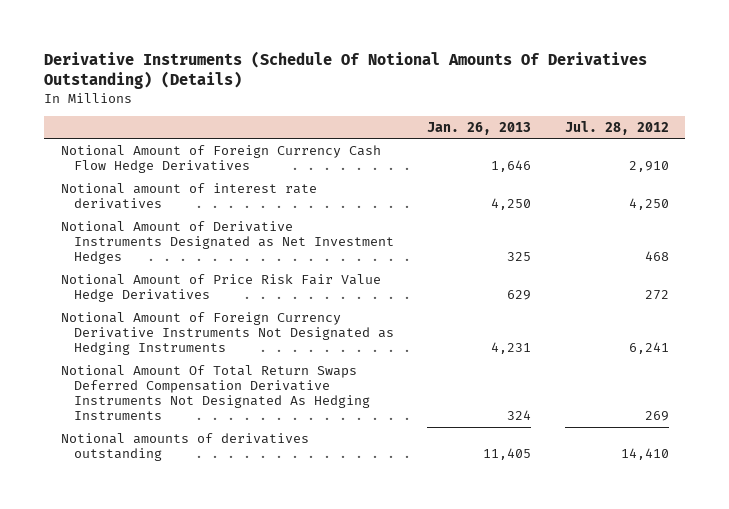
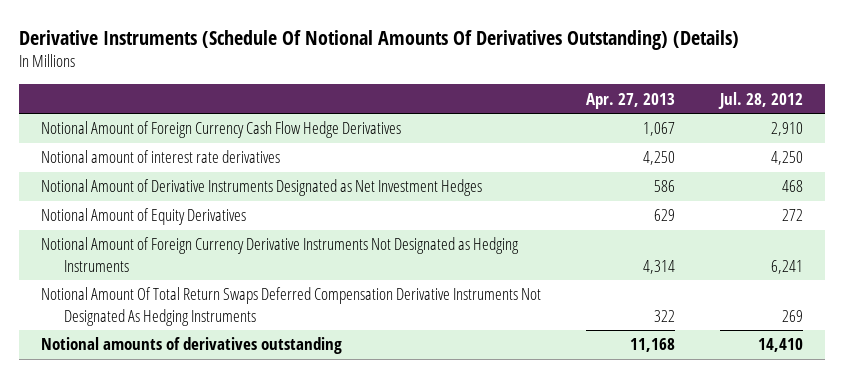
- | Jan. 26, 2013 | Jul. 28, 2012
+ | Apr. 27, 2013 | Jul. 28, 2012
- Notional Amount of Price Risk Fair Value Hedge Derivatives | 629 | 272
+ Notional Amount of Equity Derivatives | 629 | 272

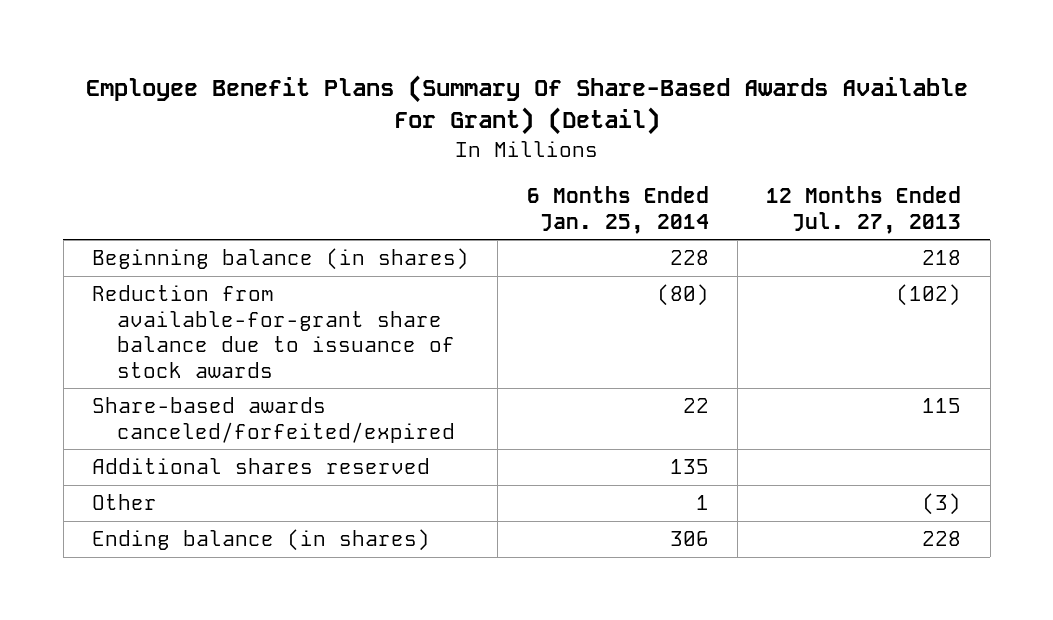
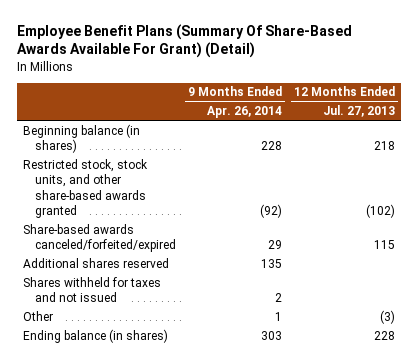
- | 6 Months Ended Jan. 25, 2014 | 12 Months Ended Jul. 27, 2013
+ | 9 Months Ended Apr. 26, 2014 | 12 Months Ended Jul. 27, 2013
- Reduction from available-for-grant share balance due to issuance of stock awards | (80) | (102)
+ Restricted stock, stock units, and other share-based awards granted | (92) | (102)
+ Shares withheld for taxes and not issued | 2 |

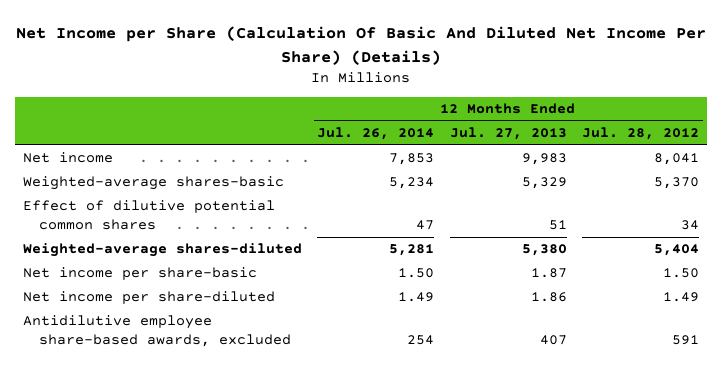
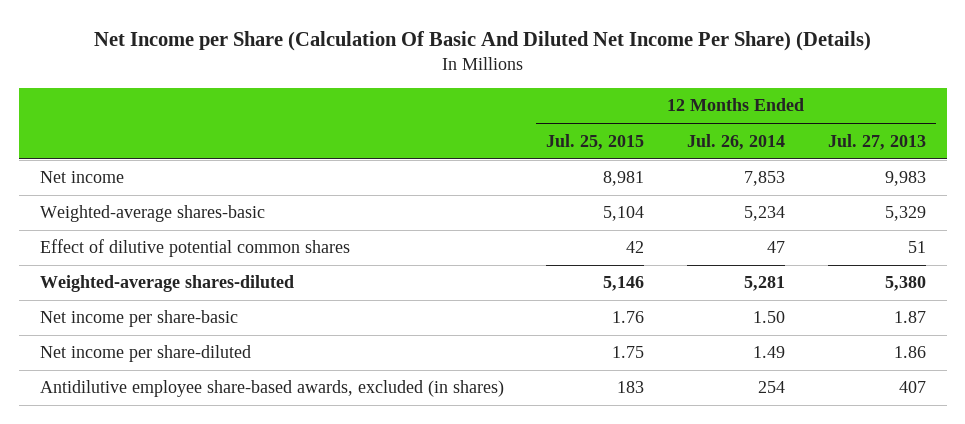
- | 12 Months Ended Jul. 26, 2014 | 12 Months Ended Jul. 27, 2013 | 12 Months Ended Jul. 28, 2012
+ | 12 Months Ended Jul. 25, 2015 | 12 Months Ended Jul. 26, 2014 | 12 Months Ended Jul. 27, 2013
- Antidilutive employee share-based awards, excluded | 254 | 407 | 591
+ Antidilutive employee share-based awards, excluded (in shares) | 183 | 254 | 407

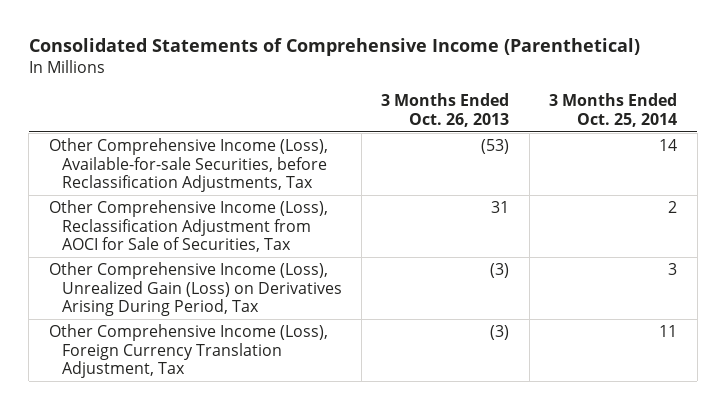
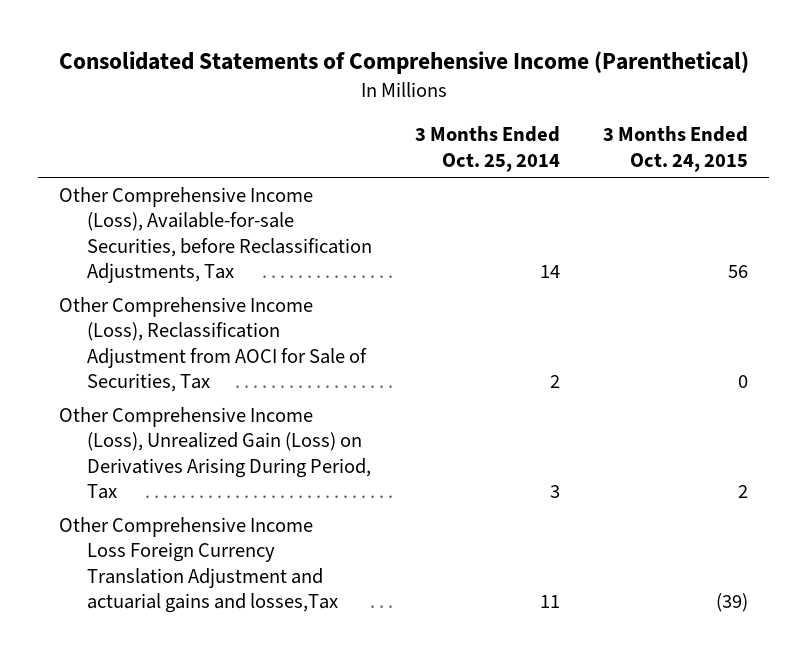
- | 3 Months Ended Oct. 26, 2013 | 3 Months Ended Oct. 25, 2014
+ | 3 Months Ended Oct. 25, 2014 | 3 Months Ended Oct. 24, 2015
- Other Comprehensive Income (Loss), Foreign Currency Translation Adjustment, Tax | (3) | 11
+ Other Comprehensive Income Loss Foreign Currency Translation Adjustment and actuarial gains and losses,Tax | 11 | (39)

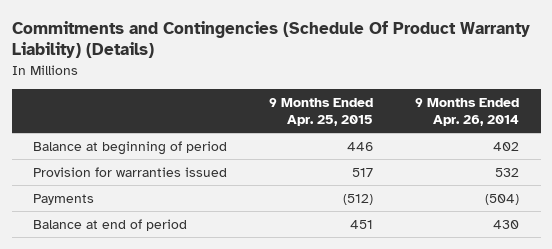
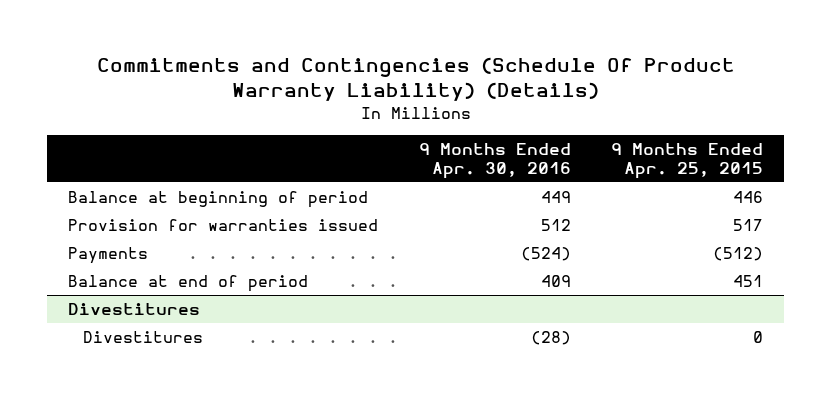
- | 9 Months Ended Apr. 25, 2015 | 9 Months Ended Apr. 26, 2014
+ | 9 Months Ended Apr. 30, 2016 | 9 Months Ended Apr. 25, 2015
+ Divestitures
+ Divestitures | (28) | 0

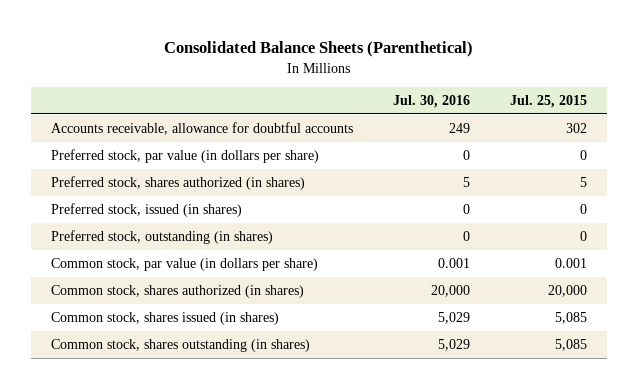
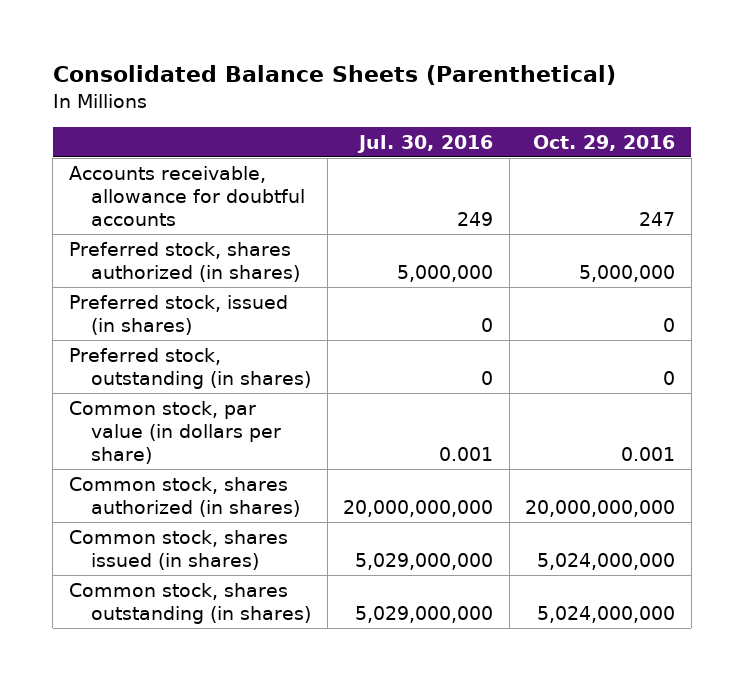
- | Jul. 30, 2016 | Jul. 25, 2015
+ | Jul. 30, 2016 | Oct. 29, 2016
- Preferred stock, par value (in dollars per share) | 0 | 0
- Preferred stock, shares authorized (in shares) | 5 | 5
+ Preferred stock, shares authorized (in shares) | 5,000,000 | 5,000,000
- Common stock, shares authorized (in shares) | 20,000 | 20,000
- Common stock, shares issued (in shares) | 5,029 | 5,085
- Common stock, shares outstanding (in shares) | 5,029 | 5,085
+ Common stock, shares authorized (in shares) | 20,000,000,000 | 20,000,000,000
+ Common stock, shares issued (in shares) | 5,029,000,000 | 5,024,000,000
+ Common stock, shares outstanding (in shares) | 5,029,000,000 | 5,024,000,000

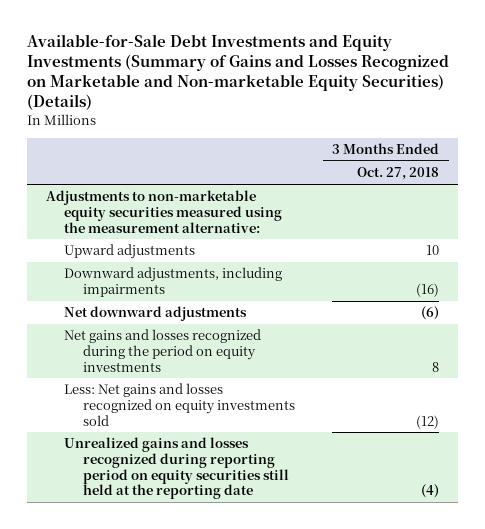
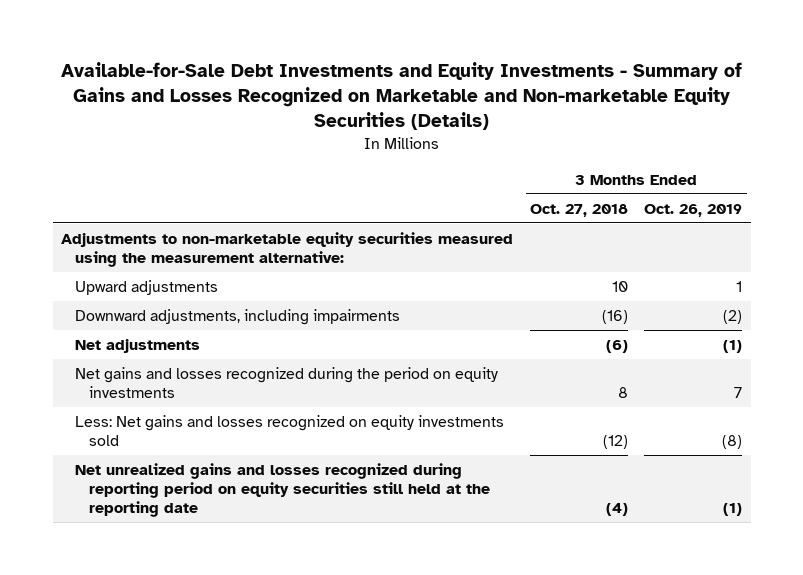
- Available-for-Sale Debt Investments and Equity Investments (Summary of Gains and Losses Recognized on Marketable and Non-marketable Equity Securities) (Details)
+ Available-for-Sale Debt Investments and Equity Investments - Summary of Gains and Losses Recognized on Marketable and Non-marketable Equity Securities (Details)
- | 3 Months Ended Oct. 27, 2018
+ | 3 Months Ended Oct. 27, 2018 | 3 Months Ended Oct. 26, 2019
- Net downward adjustments | (6)
+ Net adjustments | (6) | (1)
- Unrealized gains and losses recognized during reporting period on equity securities still held at the reporting date | (4)
+ Net unrealized gains and losses recognized during reporting period on equity securities still held at the reporting date | (4) | (1)

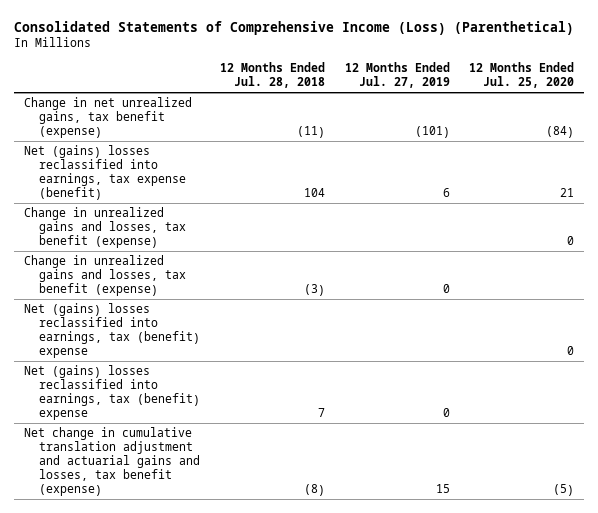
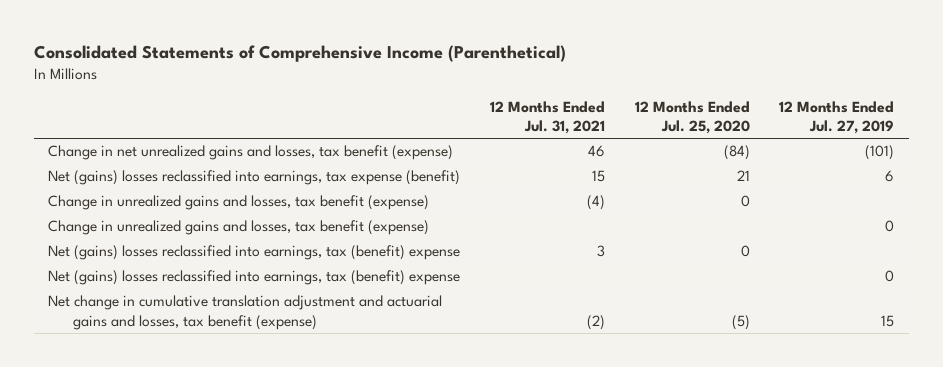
- Consolidated Statements of Comprehensive Income (Loss) (Parenthetical)
+ Consolidated Statements of Comprehensive Income (Parenthetical)
- | 12 Months Ended Jul. 28, 2018 | 12 Months Ended Jul. 27, 2019 | 12 Months Ended Jul. 25, 2020
+ | 12 Months Ended Jul. 31, 2021 | 12 Months Ended Jul. 25, 2020 | 12 Months Ended Jul. 27, 2019
- Change in net unrealized gains, tax benefit (expense) | (11) | (101) | (84)
+ Change in net unrealized gains and losses, tax benefit (expense) | 46 | (84) | (101)

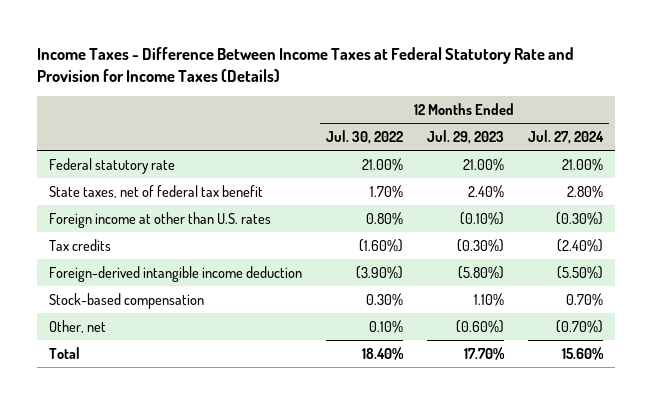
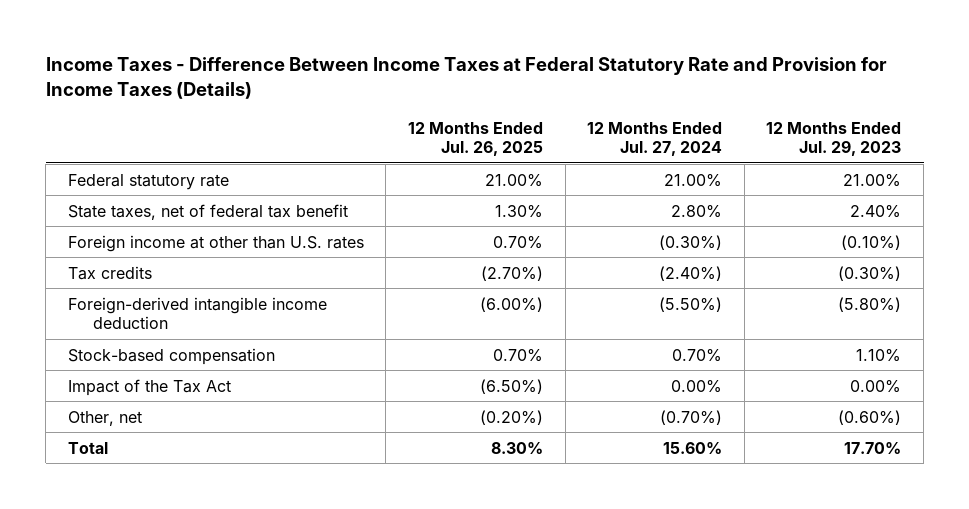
- | 12 Months Ended Jul. 30, 2022 | 12 Months Ended Jul. 29, 2023 | 12 Months Ended Jul. 27, 2024
+ | 12 Months Ended Jul. 26, 2025 | 12 Months Ended Jul. 27, 2024 | 12 Months Ended Jul. 29, 2023
+ Impact of the Tax Act | (6.50%) | 0.00% | 0.00%

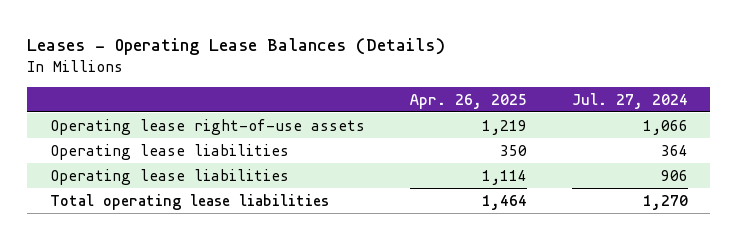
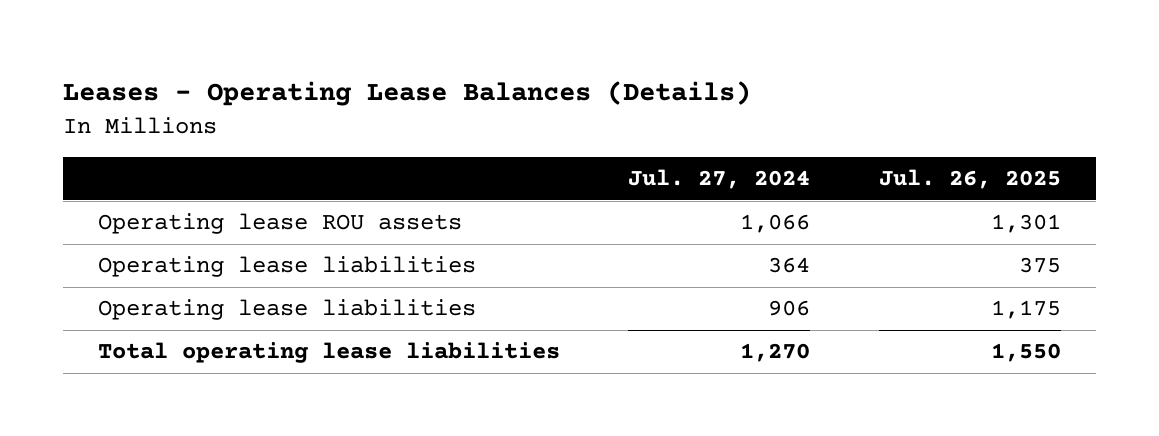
- | Apr. 26, 2025 | Jul. 27, 2024
+ | Jul. 27, 2024 | Jul. 26, 2025
- Operating lease right-of-use assets | 1,219 | 1,066
+ Operating lease ROU assets | 1,066 | 1,301

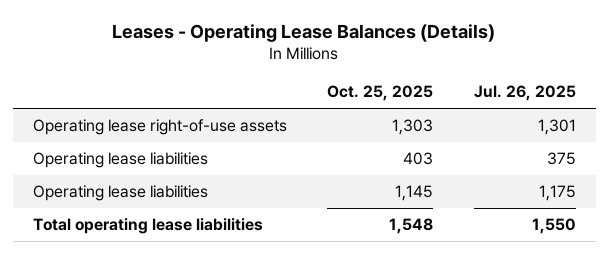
- | Jul. 27, 2024 | Jul. 26, 2025
+ | Oct. 25, 2025 | Jul. 26, 2025
- Operating lease ROU assets | 1,066 | 1,301
+ Operating lease right-of-use assets | 1,303 | 1,301

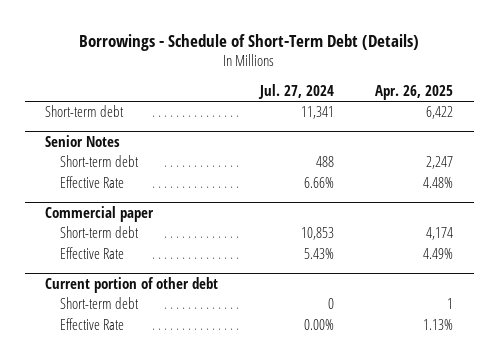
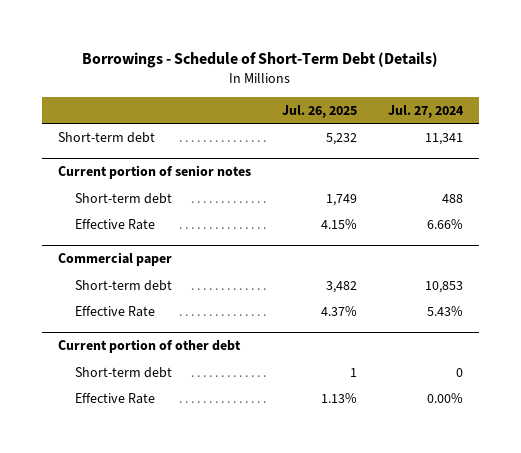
- | Jul. 27, 2024 | Apr. 26, 2025
+ | Jul. 26, 2025 | Jul. 27, 2024
- Senior Notes
+ Current portion of senior notes

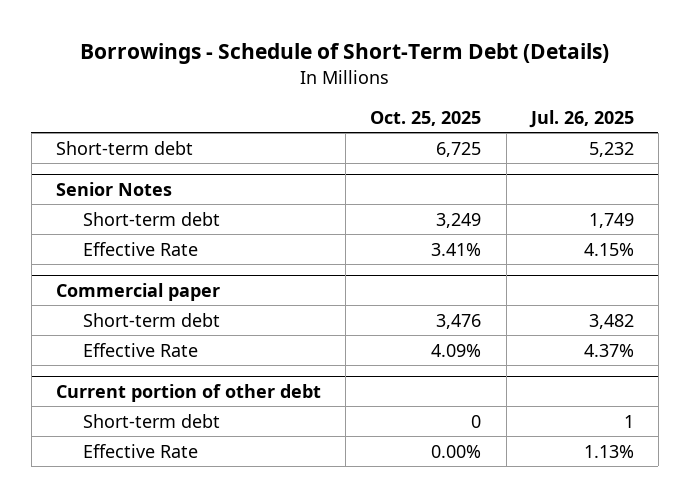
- | Jul. 26, 2025 | Jul. 27, 2024
+ | Oct. 25, 2025 | Jul. 26, 2025
- Current portion of senior notes
+ Senior Notes

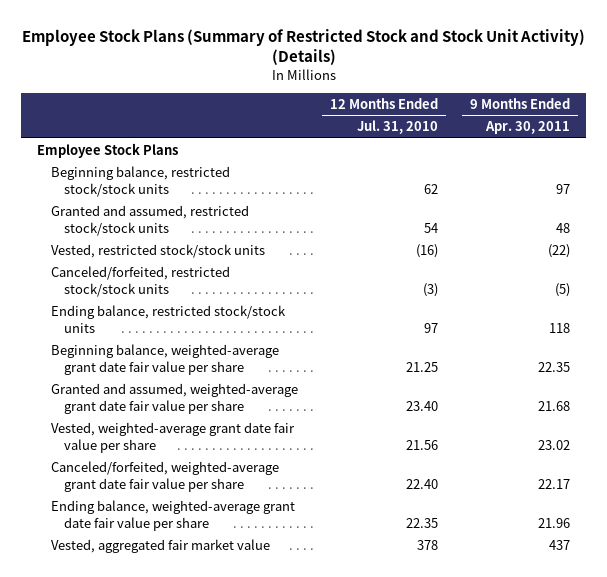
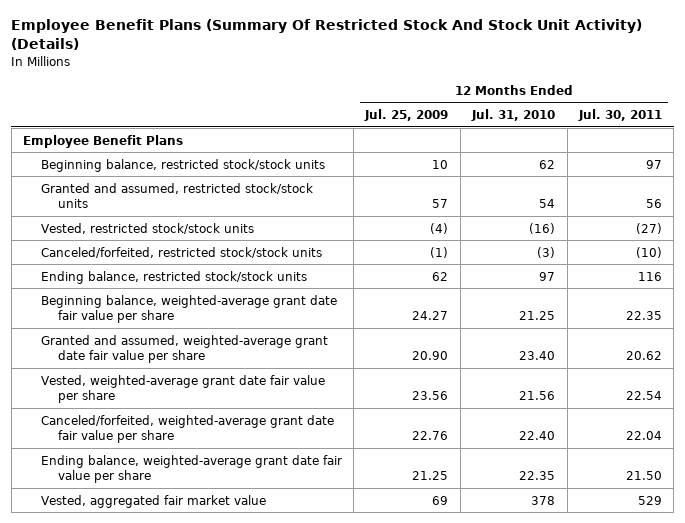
- Employee Stock Plans (Summary of Restricted Stock and Stock Unit Activity) (Details)
+ Employee Benefit Plans (Summary Of Restricted Stock And Stock Unit Activity) (Details)
- | 12 Months Ended Jul. 31, 2010 | 9 Months Ended Apr. 30, 2011
+ | 12 Months Ended Jul. 25, 2009 | 12 Months Ended Jul. 31, 2010 | 12 Months Ended Jul. 30, 2011
- Employee Stock Plans
+ Employee Benefit Plans

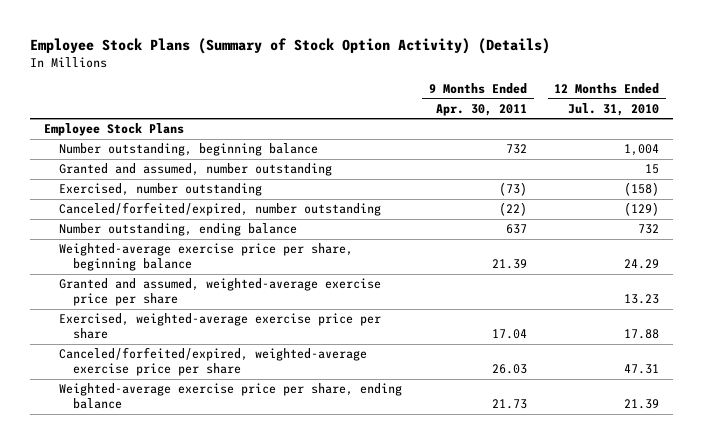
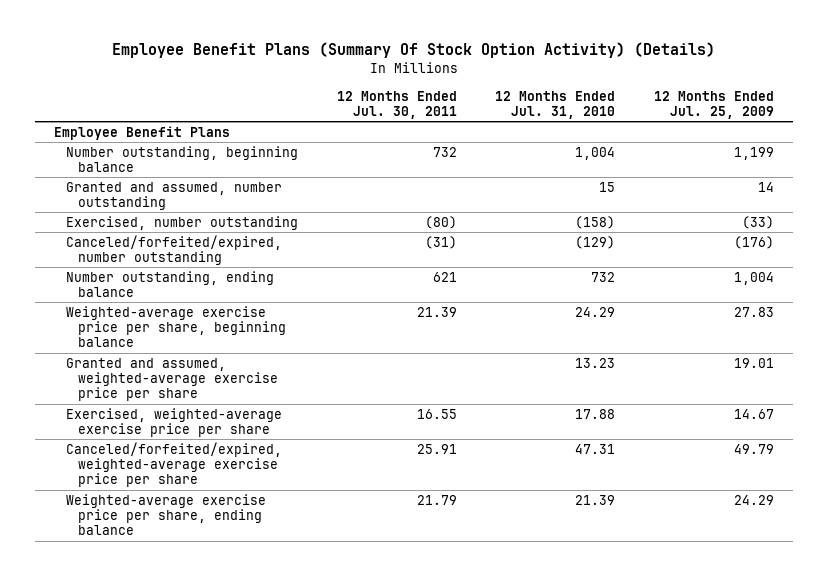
- Employee Stock Plans (Summary of Stock Option Activity) (Details)
+ Employee Benefit Plans (Summary Of Stock Option Activity) (Details)
- | 9 Months Ended Apr. 30, 2011 | 12 Months Ended Jul. 31, 2010
+ | 12 Months Ended Jul. 30, 2011 | 12 Months Ended Jul. 31, 2010 | 12 Months Ended Jul. 25, 2009
- Employee Stock Plans
+ Employee Benefit Plans

